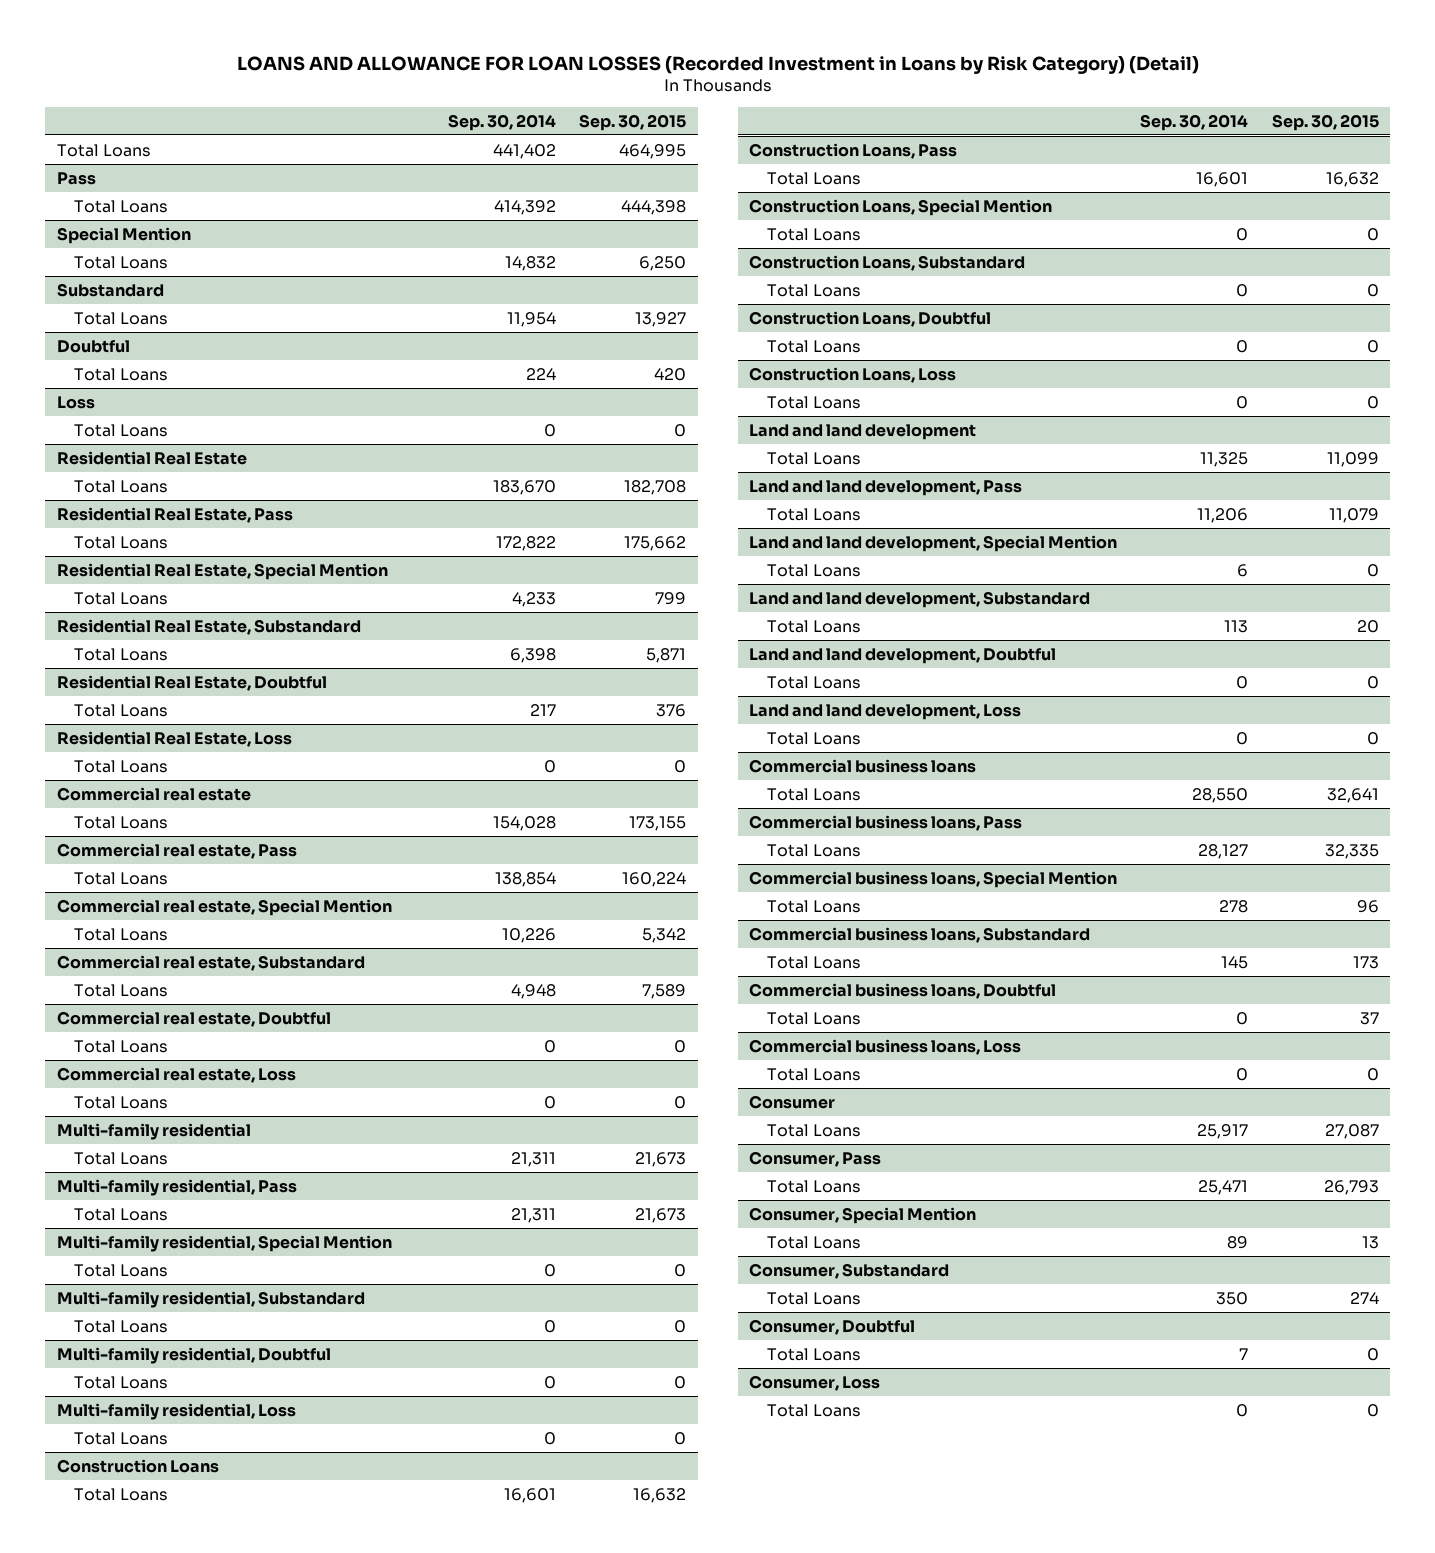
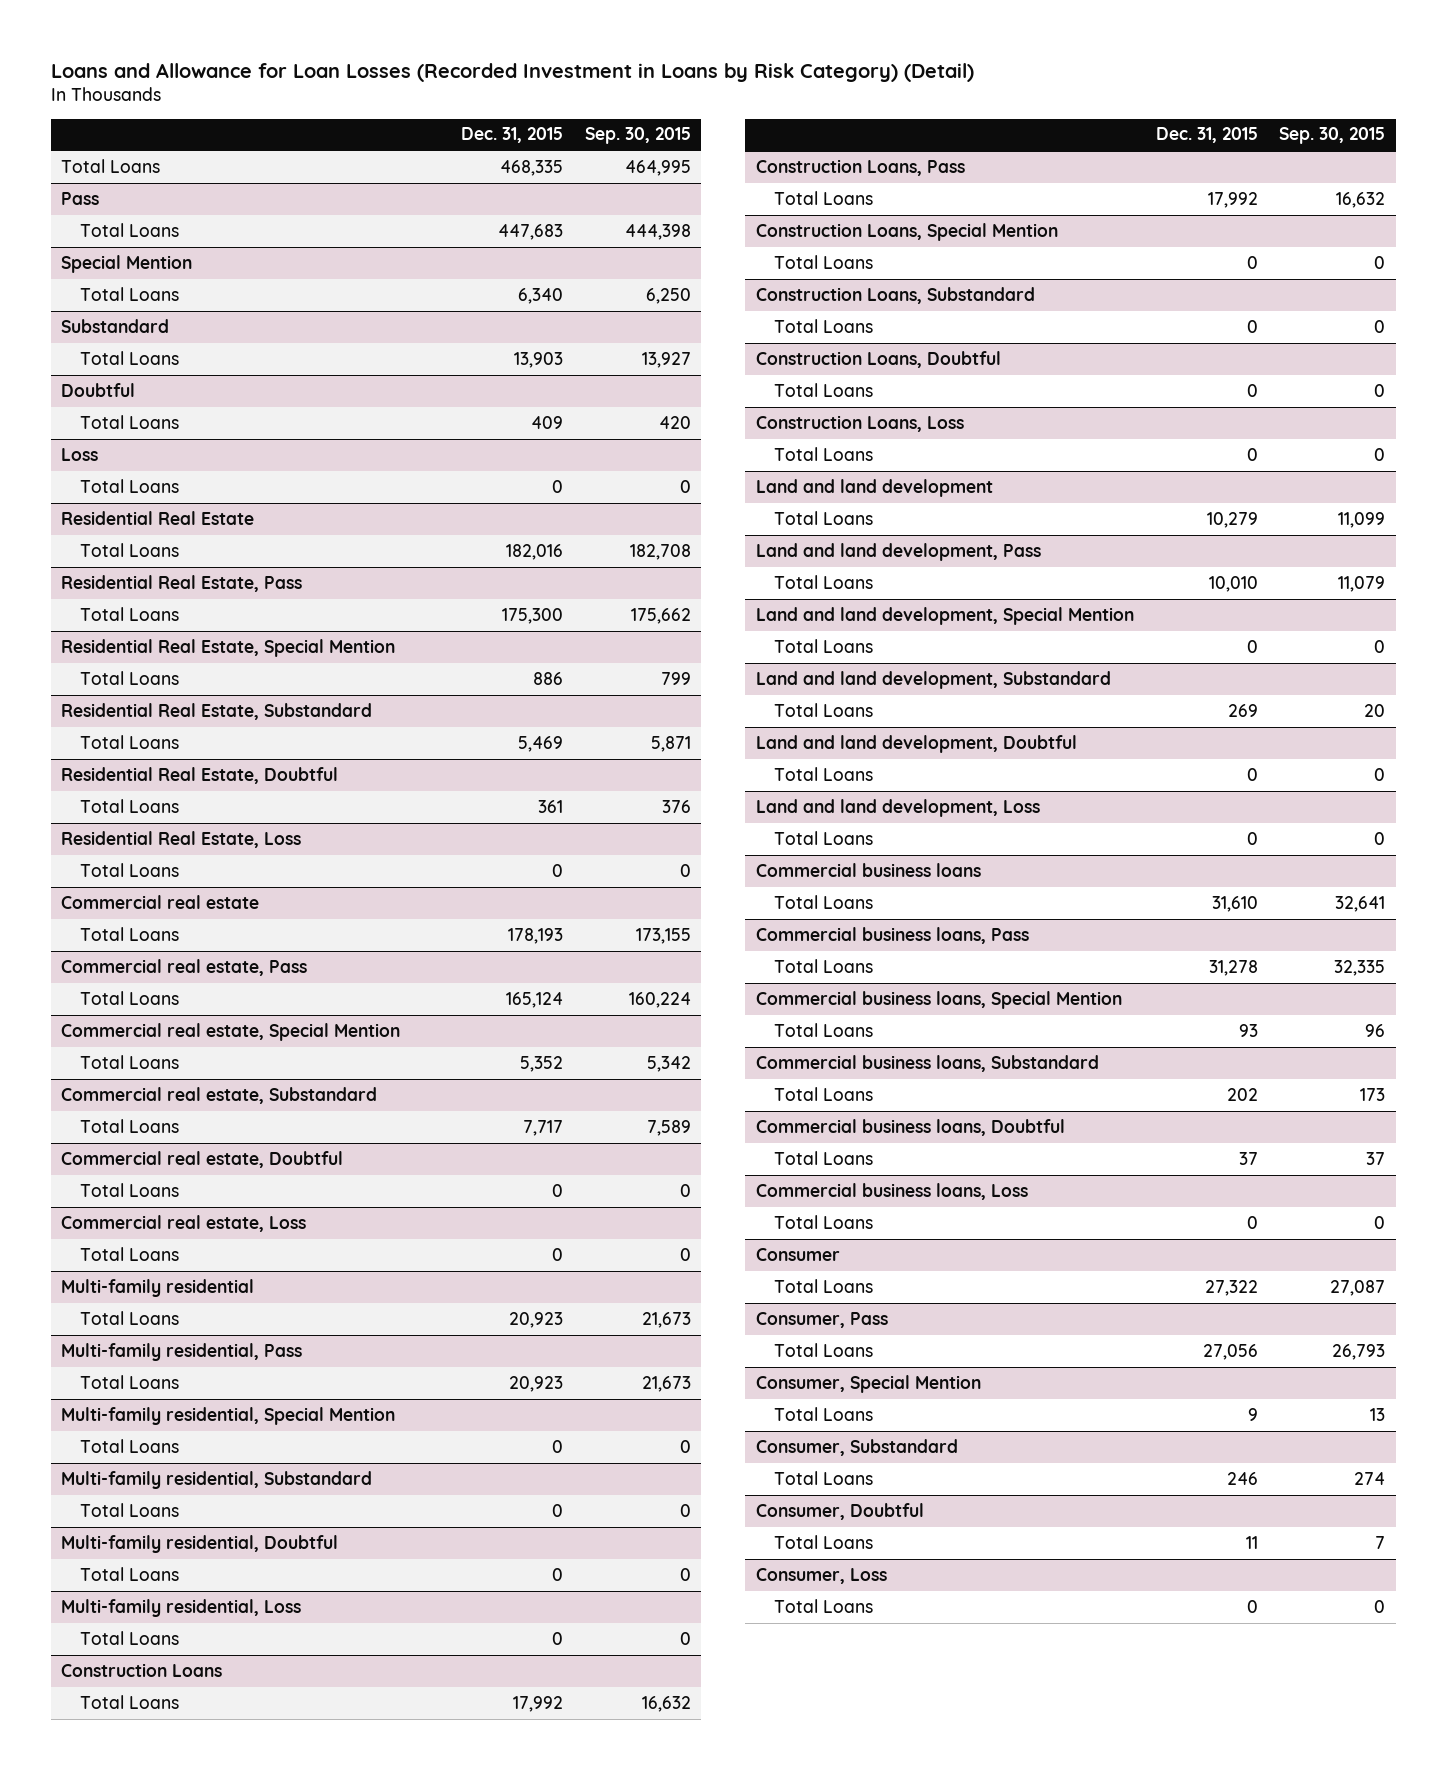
- LOANS AND ALLOWANCE FOR LOAN LOSSES (Recorded Investment in Loans by Risk Category) (Detail)
+ Loans and Allowance for Loan Losses (Recorded Investment in Loans by Risk Category) (Detail)
- | Sep. 30, 2014 | Sep. 30, 2015
+ | Dec. 31, 2015 | Sep. 30, 2015
@ Consumer, Doubtful
- Total Loans | 7 | 0
+ Total Loans | 11 | 7

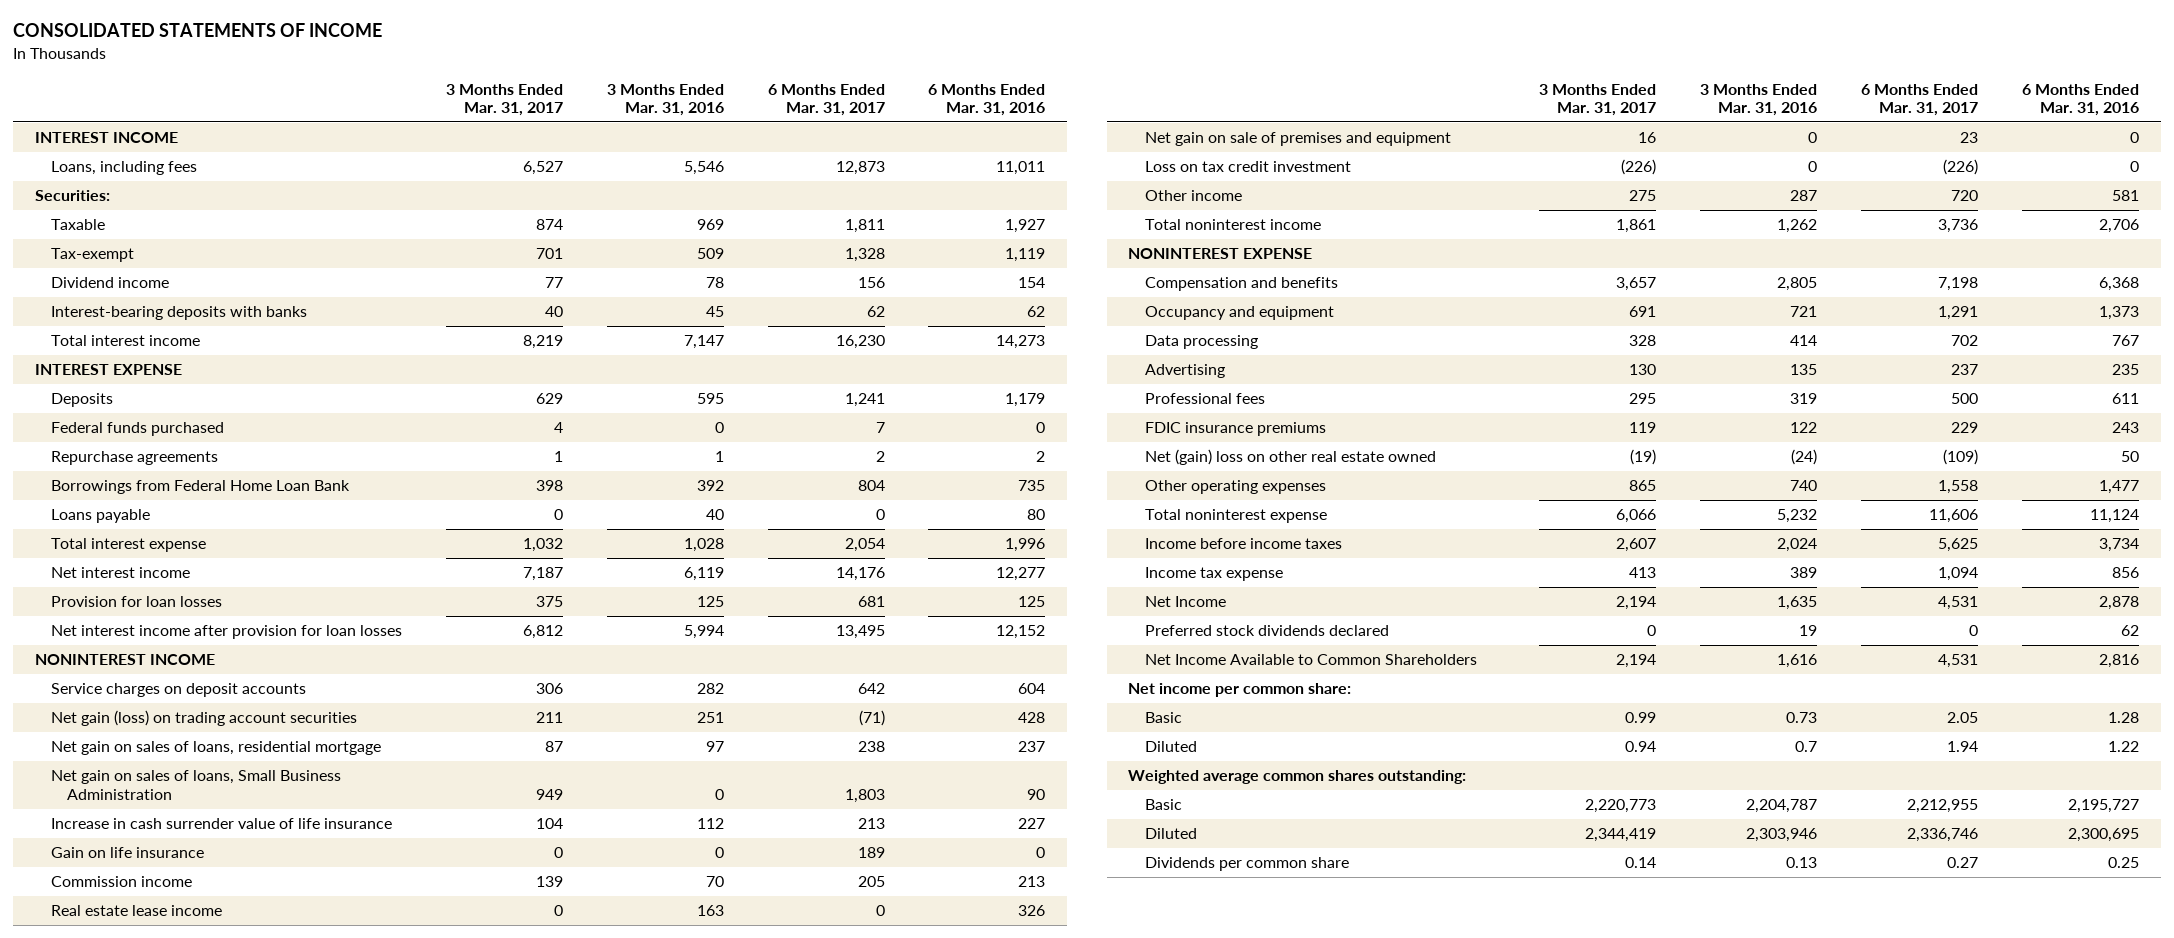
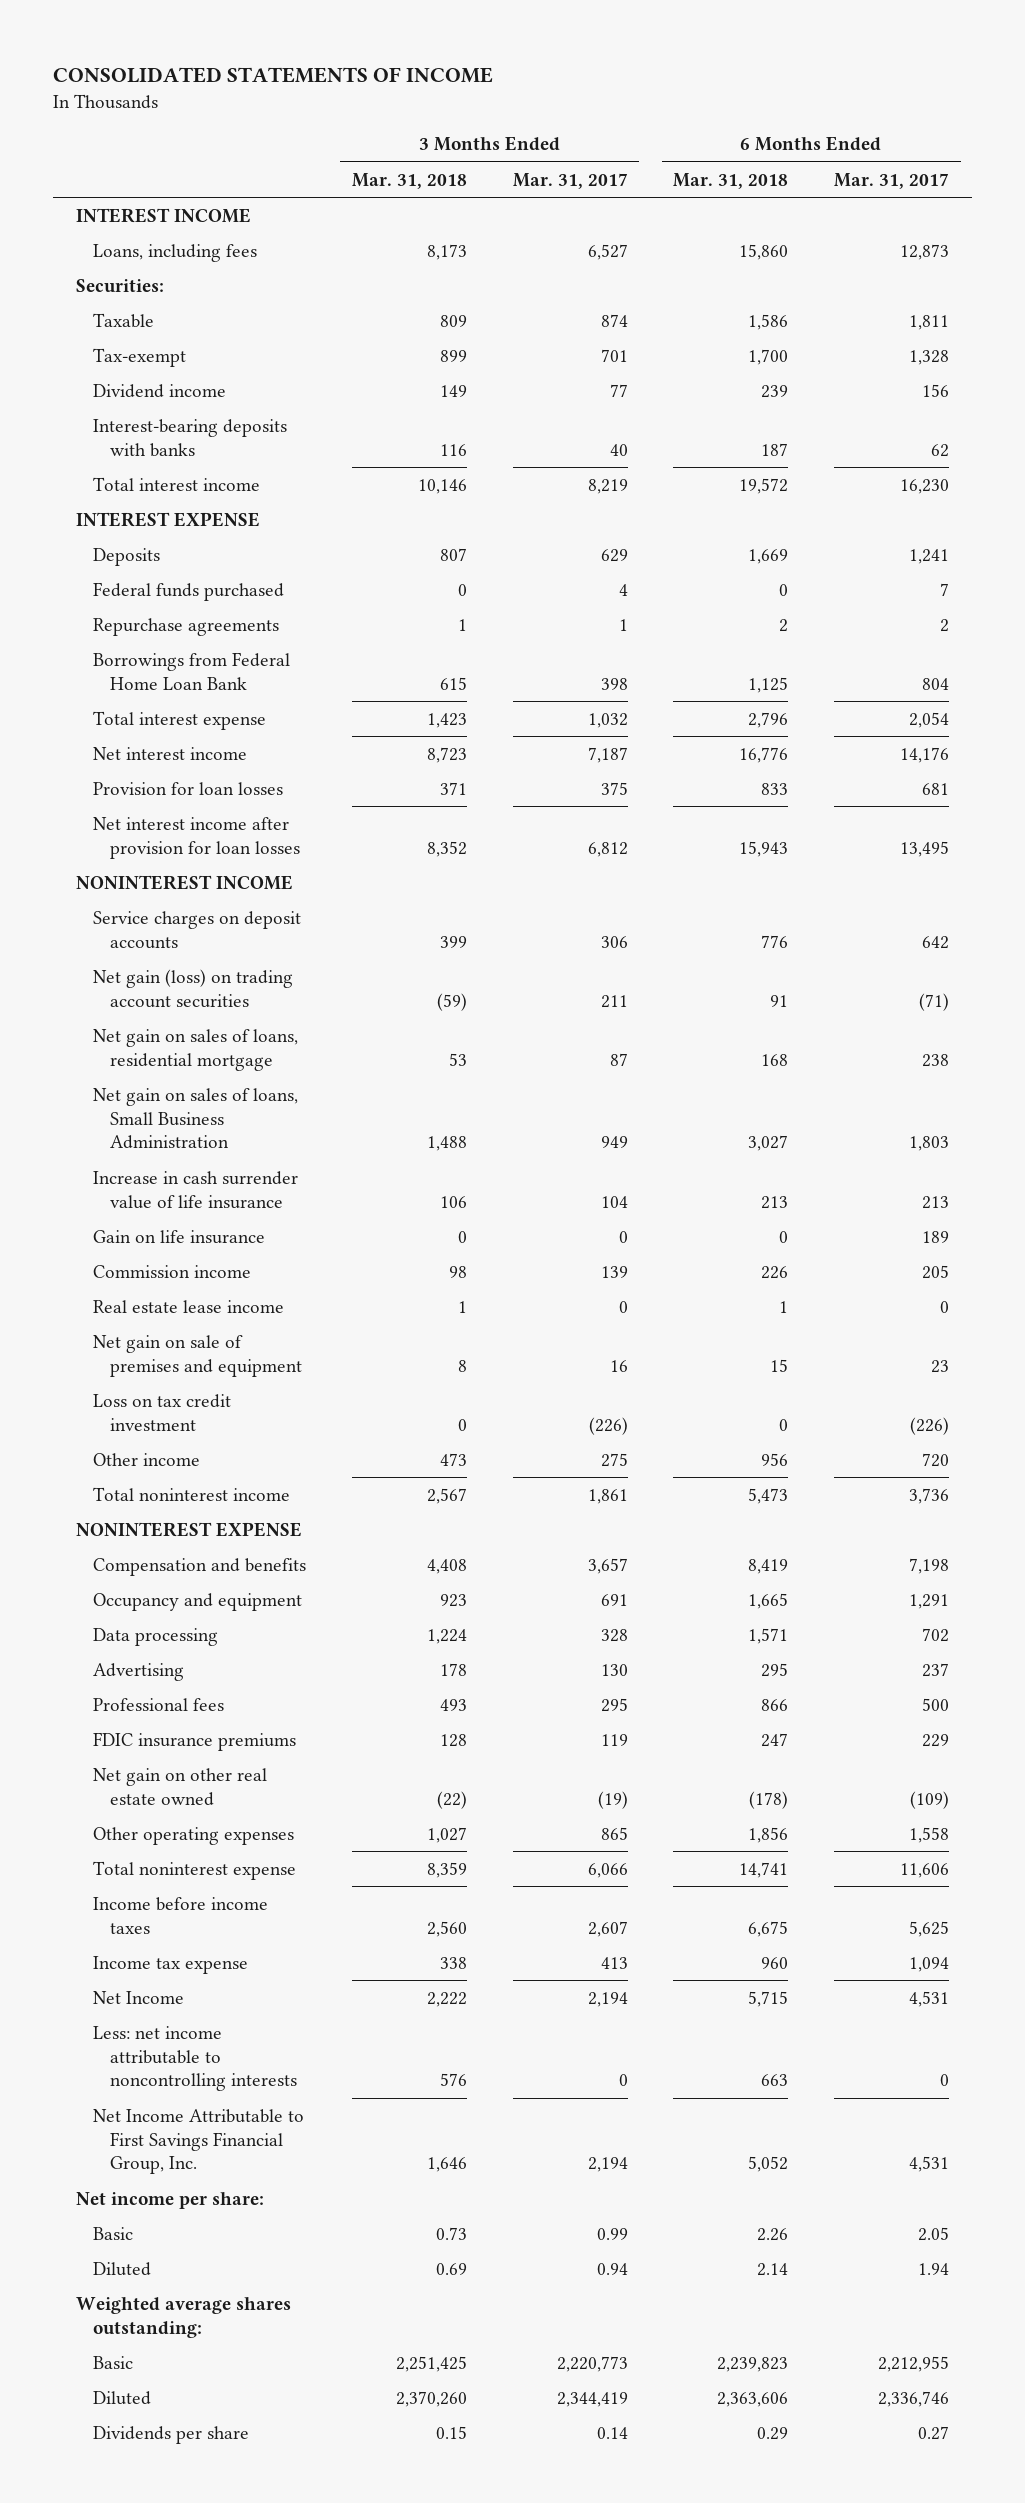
- | 3 Months Ended Mar. 31, 2017 | 3 Months Ended Mar. 31, 2016 | 6 Months Ended Mar. 31, 2017 | 6 Months Ended Mar. 31, 2016
+ | 3 Months Ended Mar. 31, 2018 | 3 Months Ended Mar. 31, 2017 | 6 Months Ended Mar. 31, 2018 | 6 Months Ended Mar. 31, 2017
- Loans payable | 0 | 40 | 0 | 80
- Net (gain) loss on other real estate owned | (19) | (24) | (109) | 50
+ Net gain on other real estate owned | (22) | (19) | (178) | (109)
- Preferred stock dividends declared | 0 | 19 | 0 | 62
- Net Income Available to Common Shareholders | 2,194 | 1,616 | 4,531 | 2,816
- Net income per common share:
+ Less: net income attributable to noncontrolling interests | 576 | 0 | 663 | 0
+ Net Income Attributable to First Savings Financial Group, Inc. | 1,646 | 2,194 | 5,052 | 4,531
+ Net income per share:
- Weighted average common shares outstanding:
+ Weighted average shares outstanding:
- Dividends per common share | 0.14 | 0.13 | 0.27 | 0.25
+ Dividends per share | 0.15 | 0.14 | 0.29 | 0.27

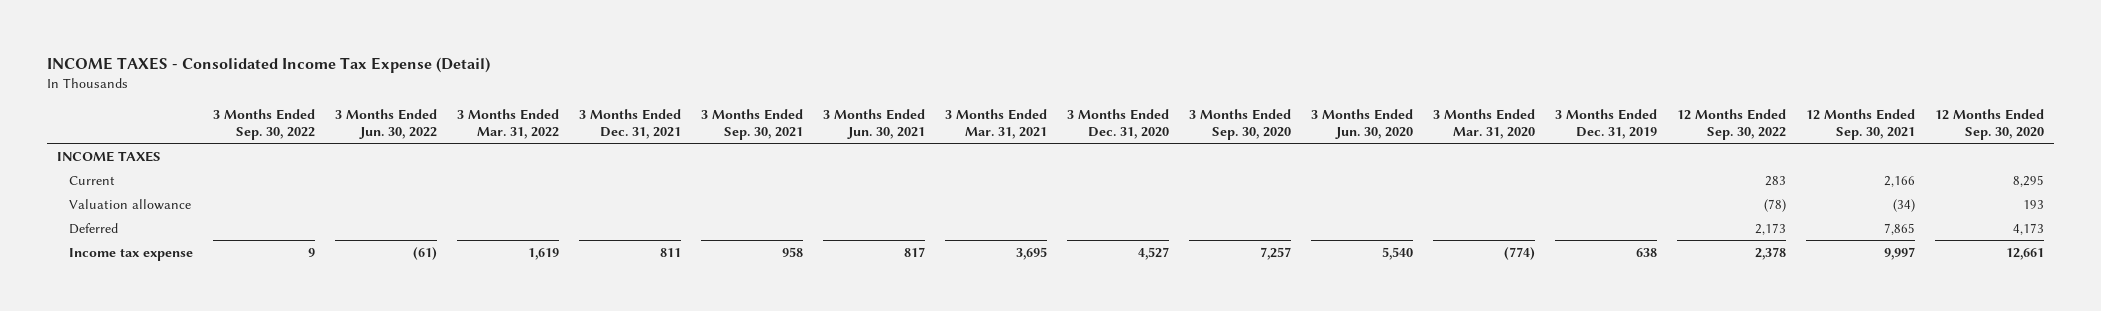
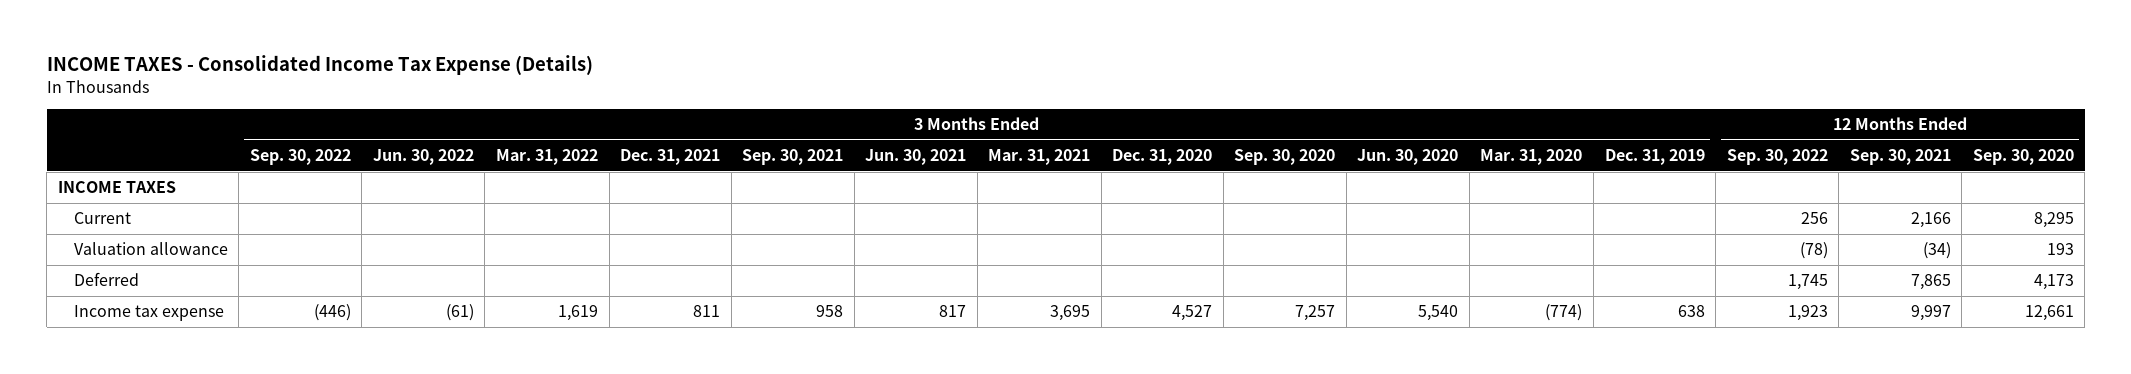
- INCOME TAXES - Consolidated Income Tax Expense (Detail)
+ INCOME TAXES - Consolidated Income Tax Expense (Details)
- Current | | | | | | | | | | | | | 283 | 2,166 | 8,295
+ Current | | | | | | | | | | | | | 256 | 2,166 | 8,295
- Deferred | | | | | | | | | | | | | 2,173 | 7,865 | 4,173
- Income tax expense | 9 | (61) | 1,619 | 811 | 958 | 817 | 3,695 | 4,527 | 7,257 | 5,540 | (774) | 638 | 2,378 | 9,997 | 12,661
+ Deferred | | | | | | | | | | | | | 1,745 | 7,865 | 4,173
+ Income tax expense | (446) | (61) | 1,619 | 811 | 958 | 817 | 3,695 | 4,527 | 7,257 | 5,540 | (774) | 638 | 1,923 | 9,997 | 12,661

